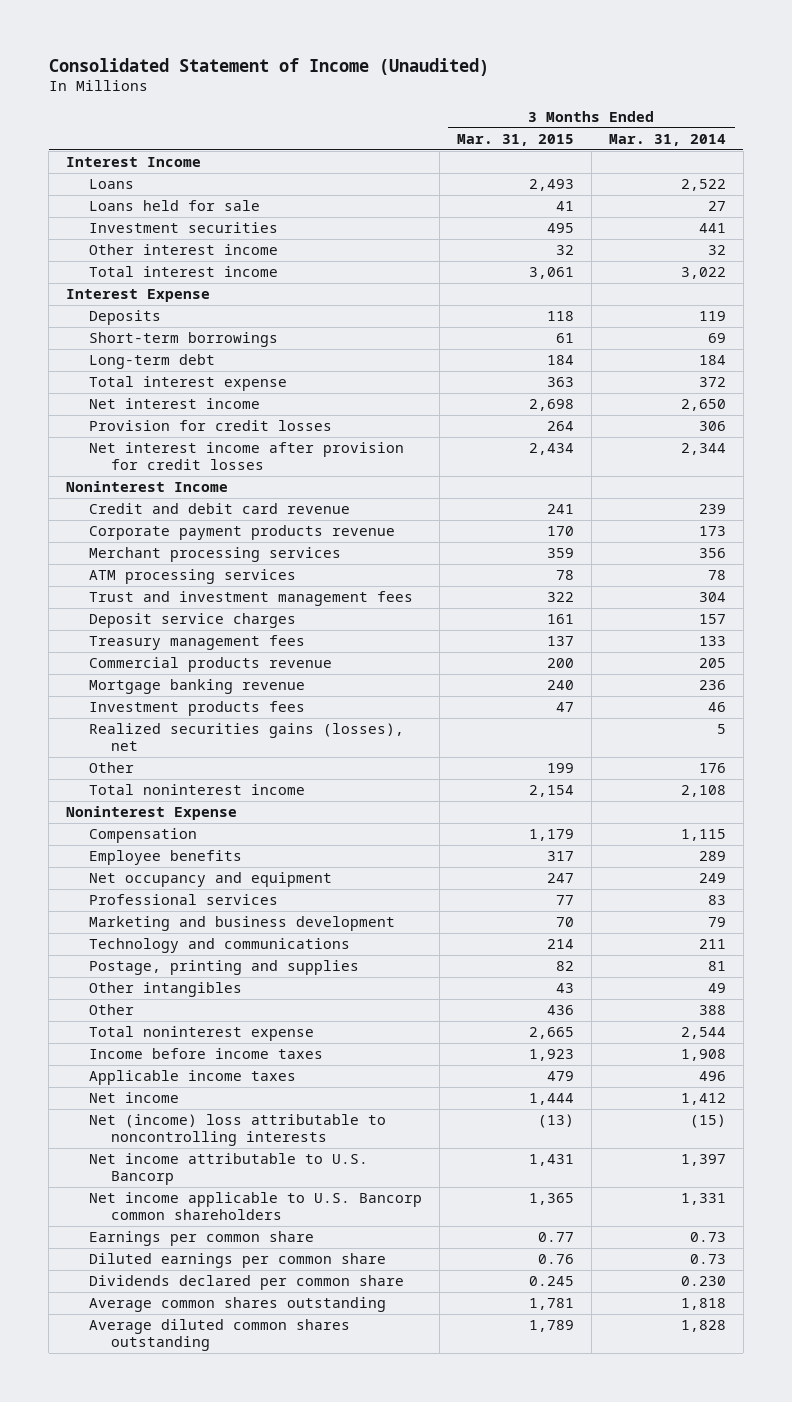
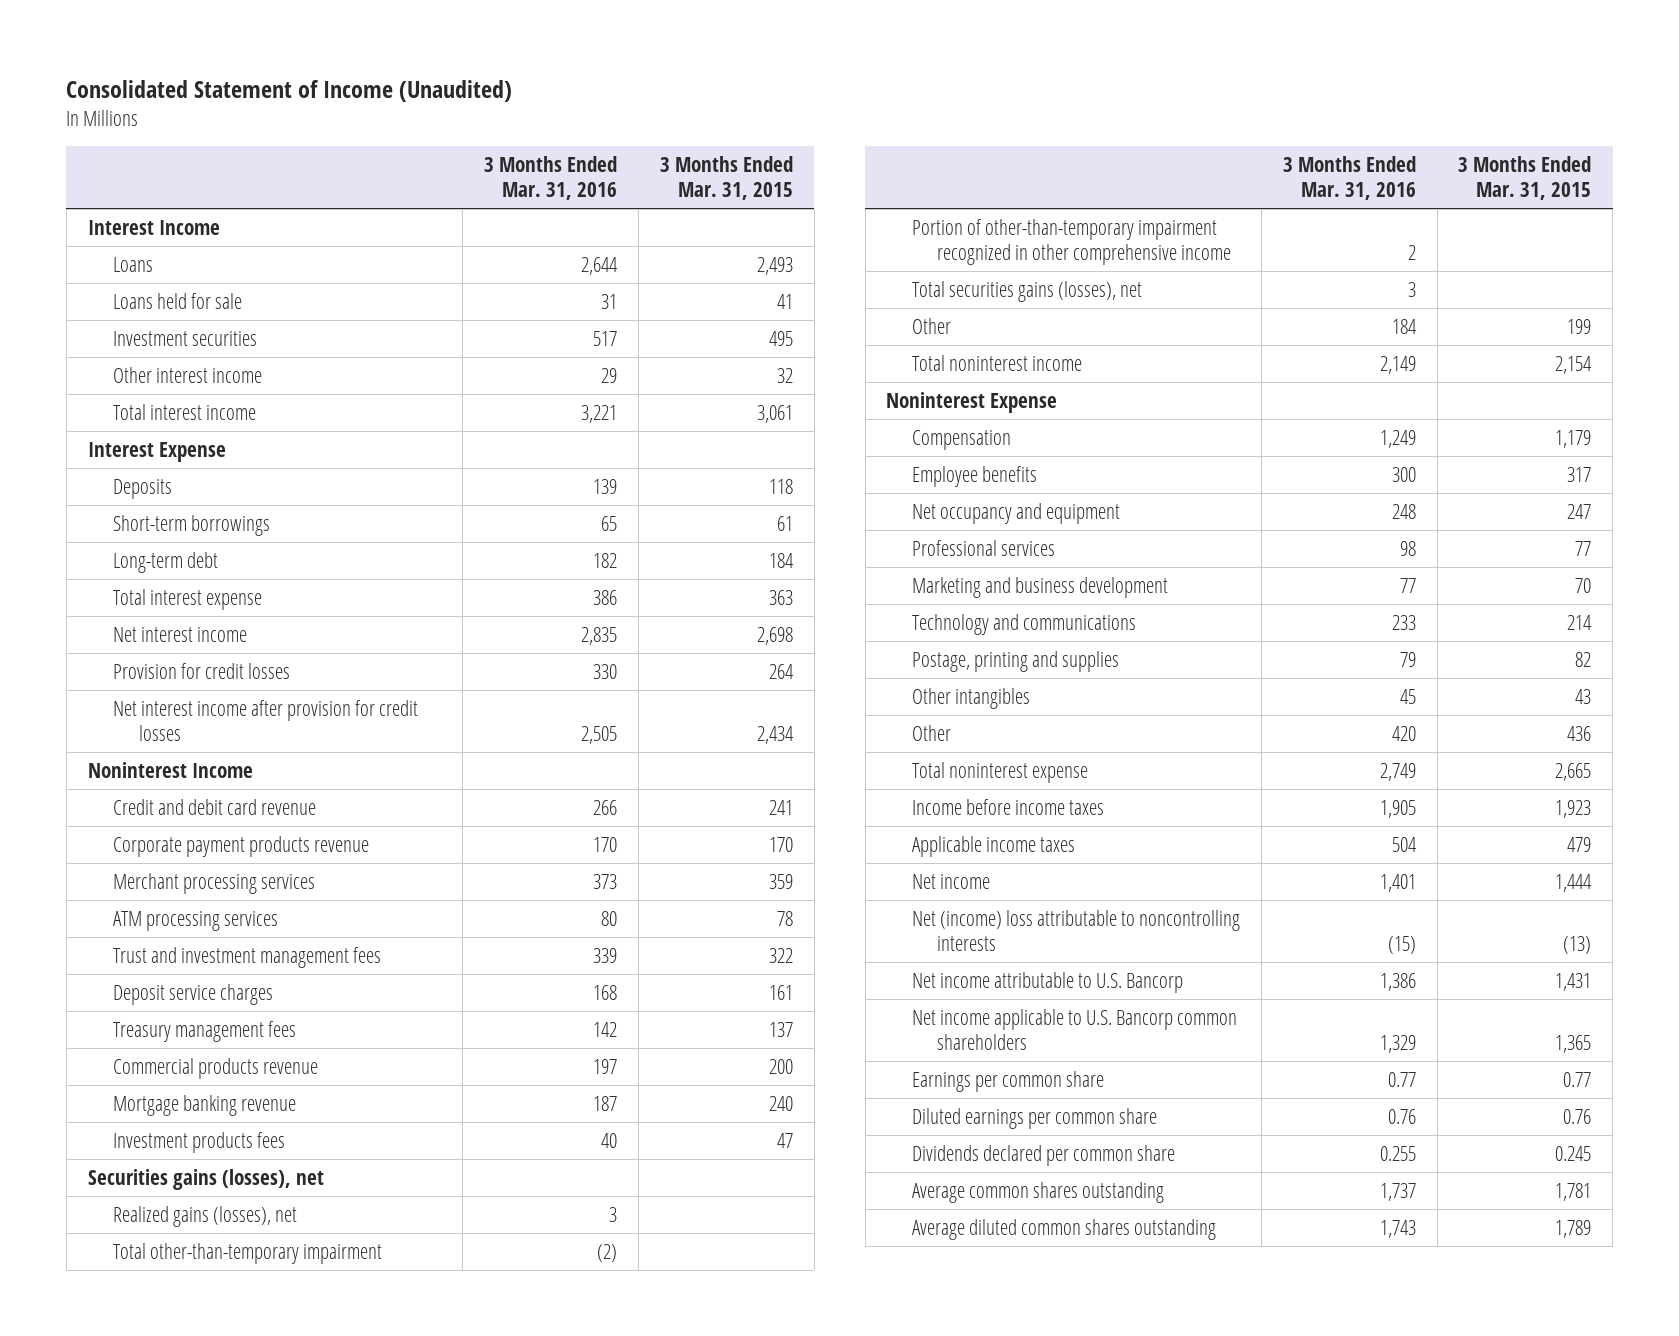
- | 3 Months Ended Mar. 31, 2015 | 3 Months Ended Mar. 31, 2014
+ | 3 Months Ended Mar. 31, 2016 | 3 Months Ended Mar. 31, 2015
- Realized securities gains (losses), net | | 5
+ Securities gains (losses), net
+ Realized gains (losses), net | 3 |
+ Total other-than-temporary impairment | (2) |
+ Portion of other-than-temporary impairment recognized in other comprehensive income | 2 |
+ Total securities gains (losses), net | 3 |

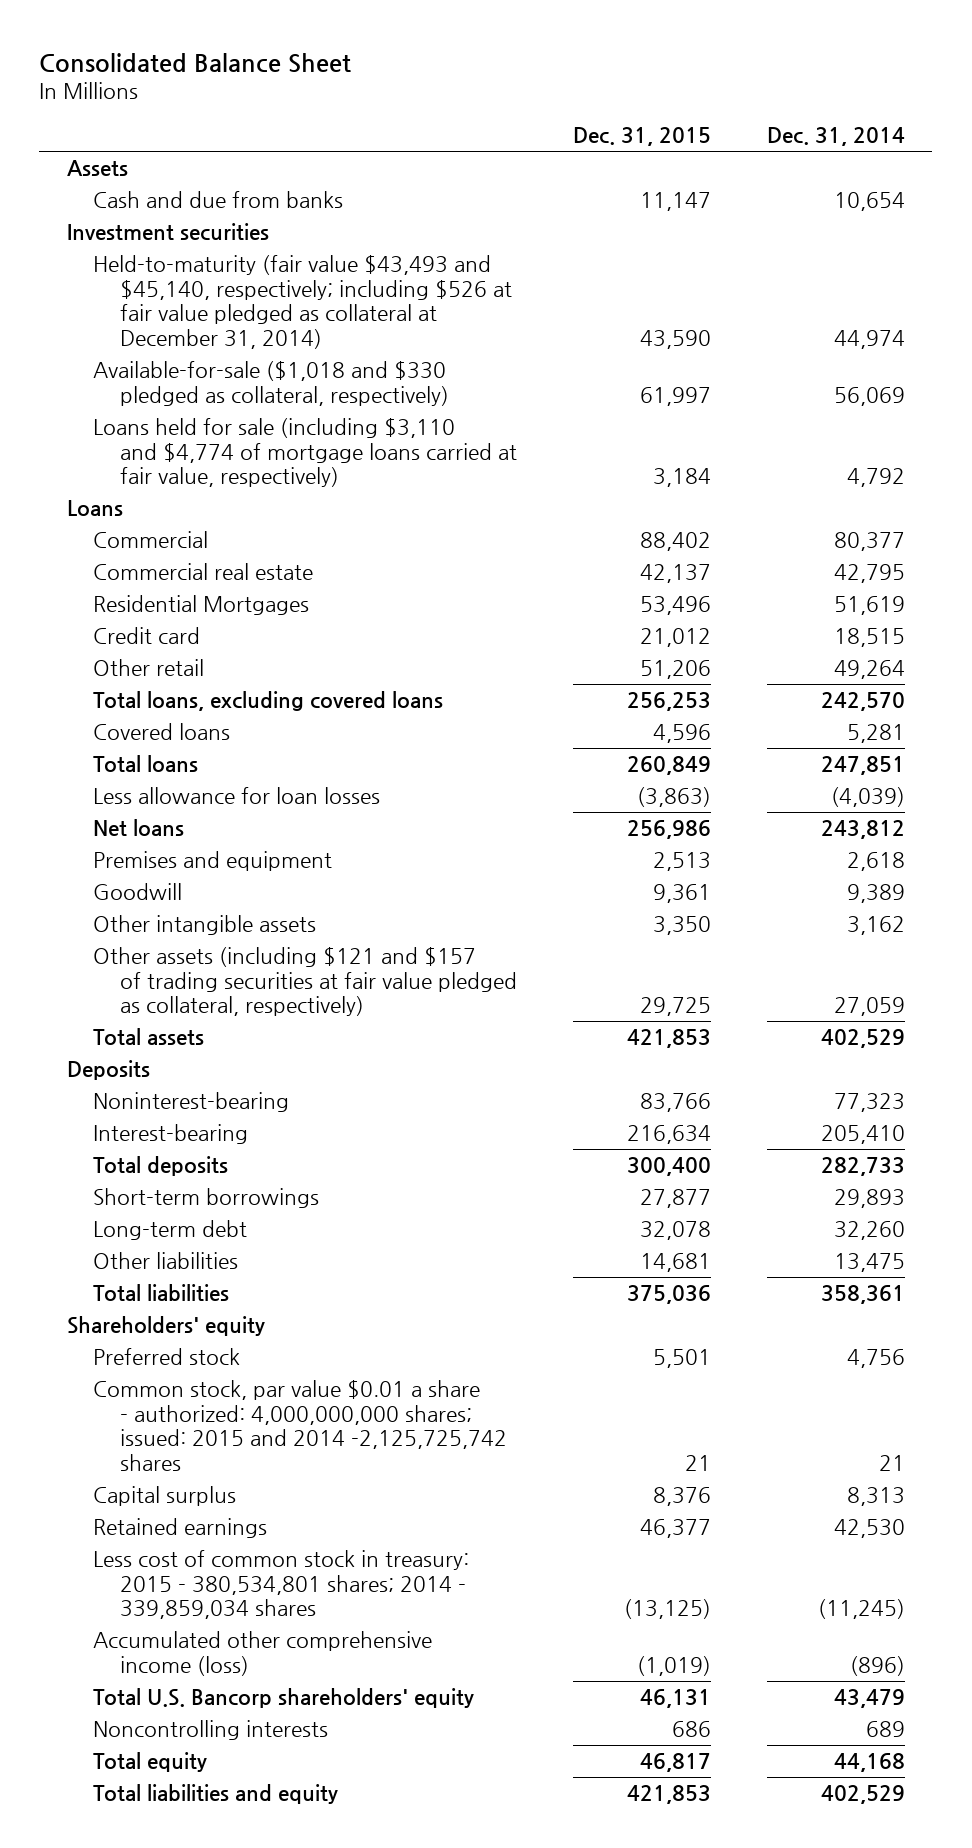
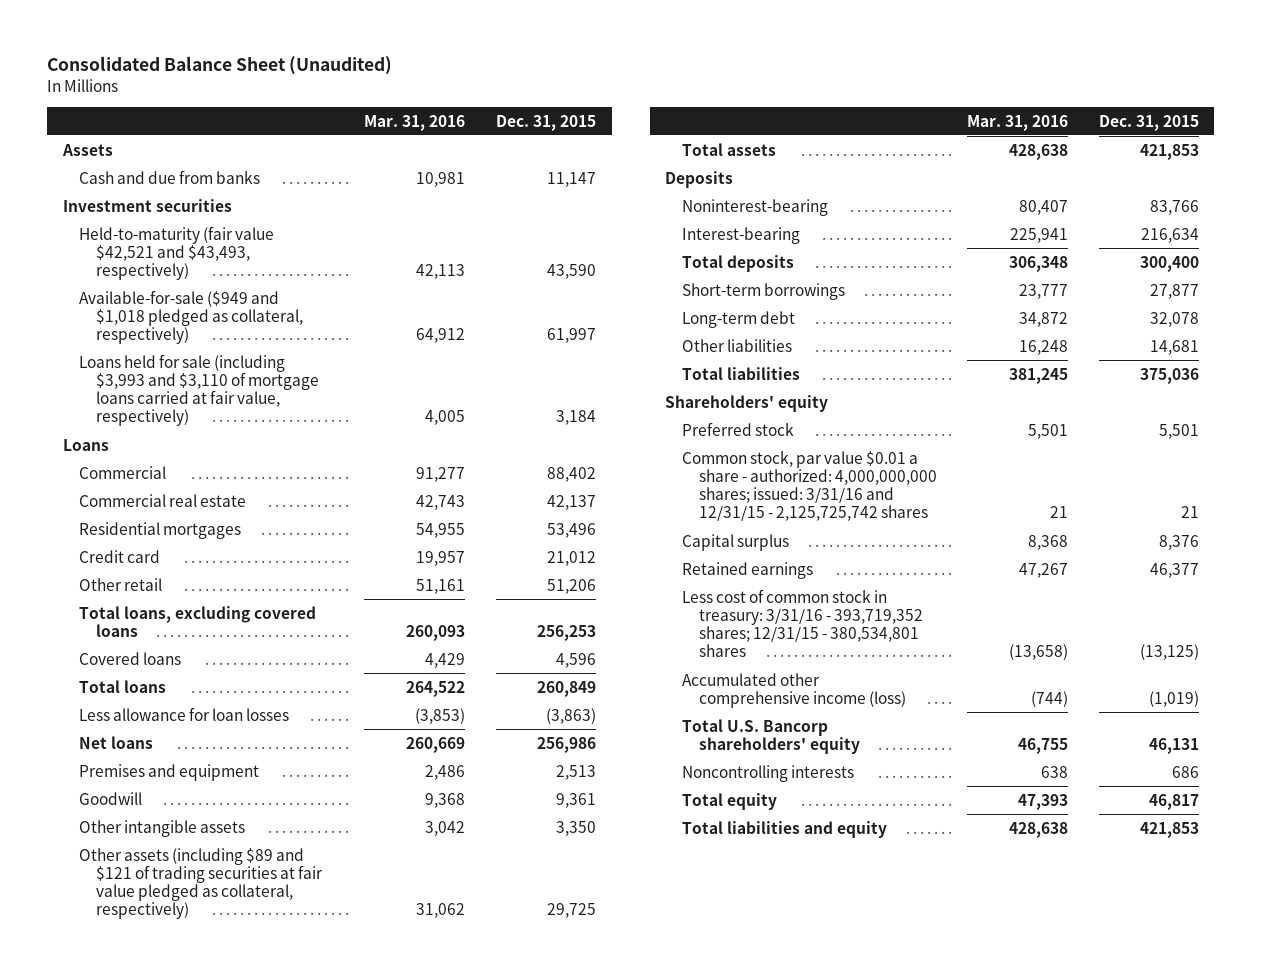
- Consolidated Balance Sheet
+ Consolidated Balance Sheet (Unaudited)
- | Dec. 31, 2015 | Dec. 31, 2014
+ | Mar. 31, 2016 | Dec. 31, 2015
- Held-to-maturity (fair value $43,493 and $45,140, respectively; including $526 at fair value pledged as collateral at December 31, 2014) | 43,590 | 44,974
- Available-for-sale ($1,018 and $330 pledged as collateral, respectively) | 61,997 | 56,069
- Loans held for sale (including $3,110 and $4,774 of mortgage loans carried at fair value, respectively) | 3,184 | 4,792
+ Held-to-maturity (fair value $42,521 and $43,493, respectively) | 42,113 | 43,590
+ Available-for-sale ($949 and $1,018 pledged as collateral, respectively) | 64,912 | 61,997
+ Loans held for sale (including $3,993 and $3,110 of mortgage loans carried at fair value, respectively) | 4,005 | 3,184
- Residential Mortgages | 53,496 | 51,619
+ Residential mortgages | 54,955 | 53,496
- Other assets (including $121 and $157 of trading securities at fair value pledged as collateral, respectively) | 29,725 | 27,059
+ Other assets (including $89 and $121 of trading securities at fair value pledged as collateral, respectively) | 31,062 | 29,725
- Common stock, par value $0.01 a share - authorized: 4,000,000,000 shares; issued: 2015 and 2014 -2,125,725,742 shares | 21 | 21
+ Common stock, par value $0.01 a share - authorized: 4,000,000,000 shares; issued: 3/31/16 and 12/31/15 - 2,125,725,742 shares | 21 | 21
- Less cost of common stock in treasury: 2015 - 380,534,801 shares; 2014 - 339,859,034 shares | (13,125) | (11,245)
+ Less cost of common stock in treasury: 3/31/16 - 393,719,352 shares; 12/31/15 - 380,534,801 shares | (13,658) | (13,125)

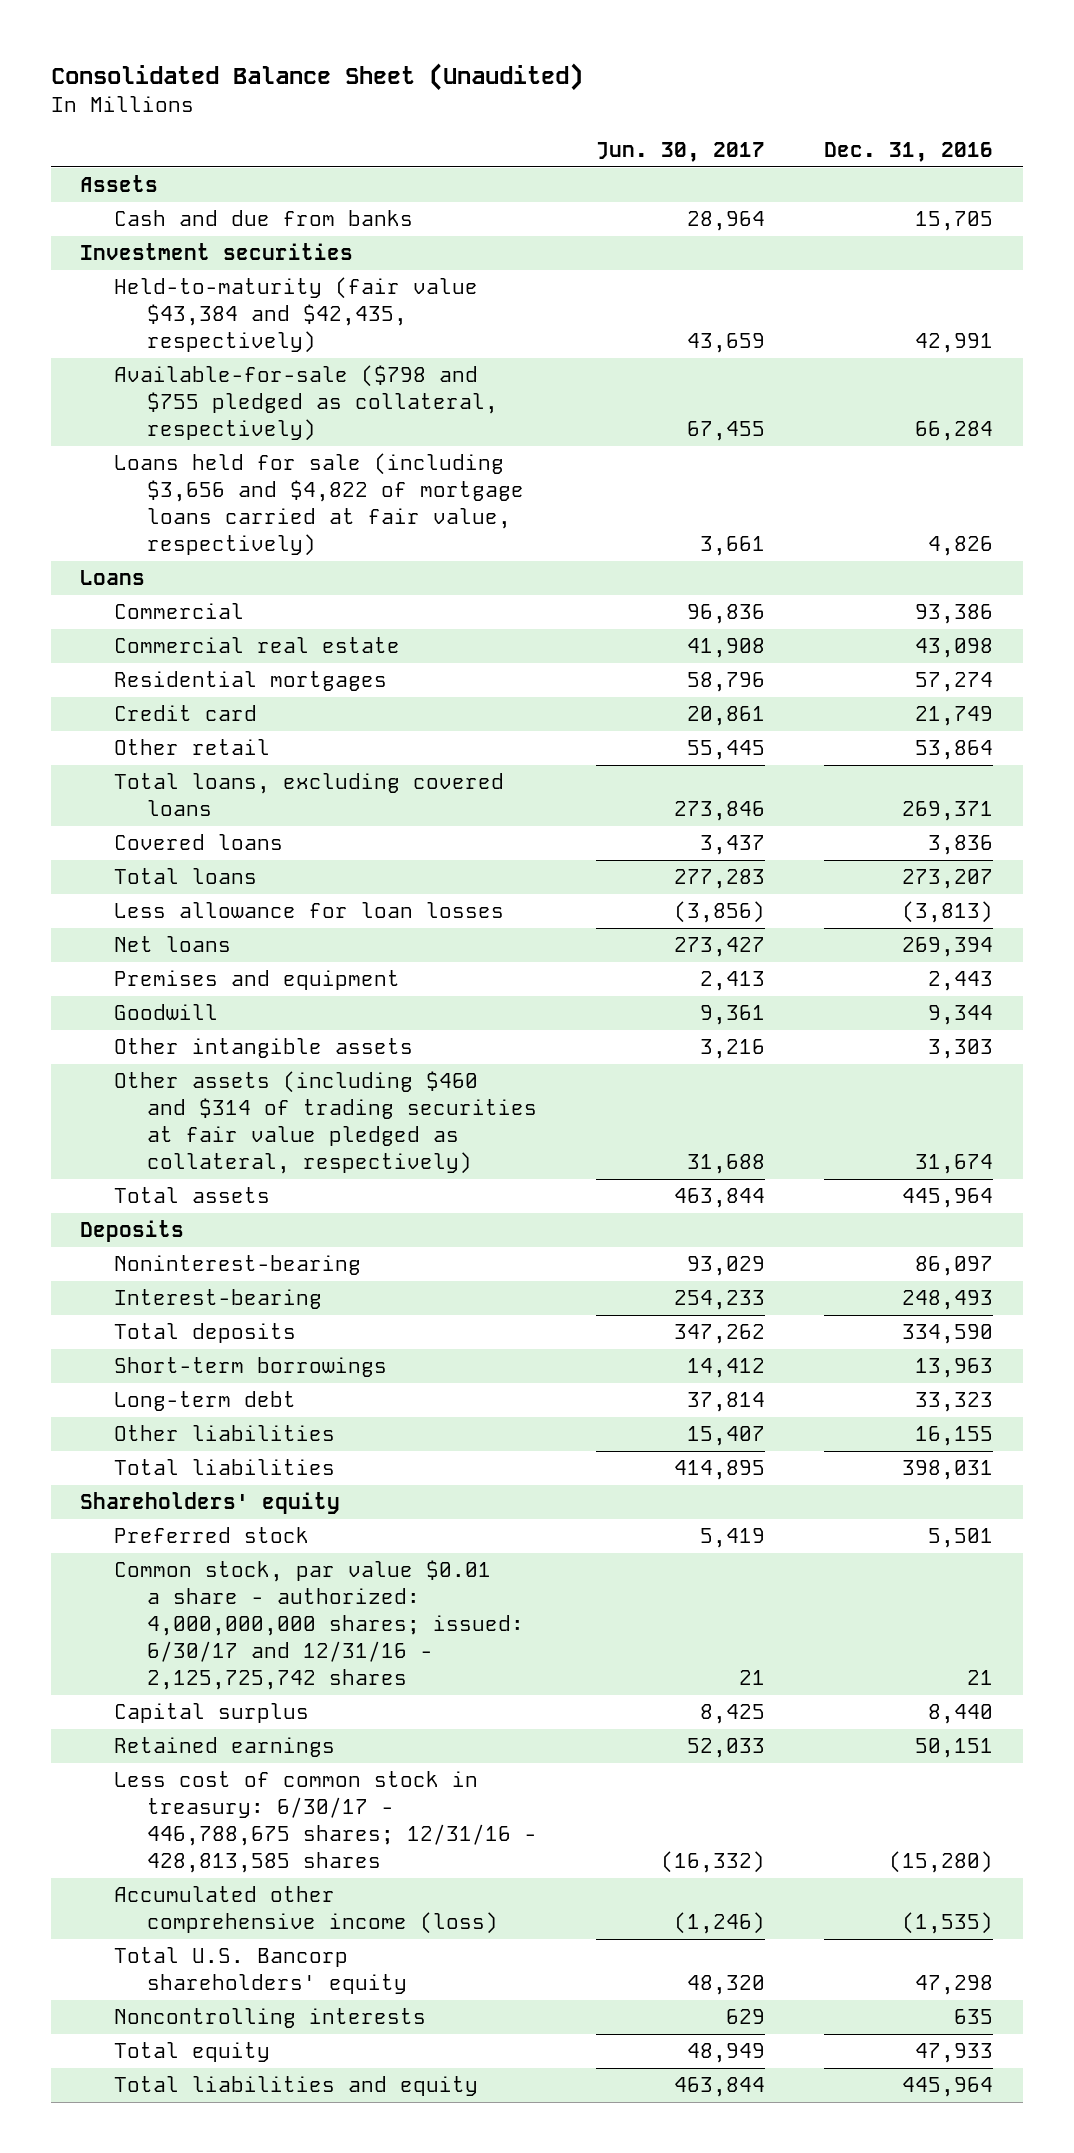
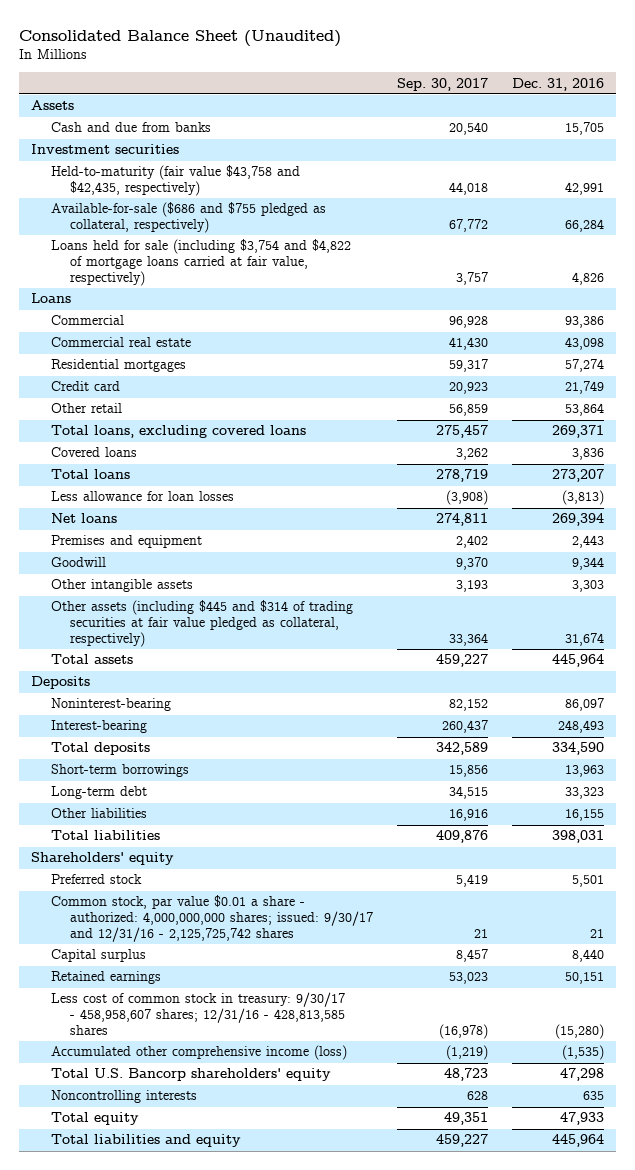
- | Jun. 30, 2017 | Dec. 31, 2016
+ | Sep. 30, 2017 | Dec. 31, 2016
- Held-to-maturity (fair value $43,384 and $42,435, respectively) | 43,659 | 42,991
- Available-for-sale ($798 and $755 pledged as collateral, respectively) | 67,455 | 66,284
- Loans held for sale (including $3,656 and $4,822 of mortgage loans carried at fair value, respectively) | 3,661 | 4,826
+ Held-to-maturity (fair value $43,758 and $42,435, respectively) | 44,018 | 42,991
+ Available-for-sale ($686 and $755 pledged as collateral, respectively) | 67,772 | 66,284
+ Loans held for sale (including $3,754 and $4,822 of mortgage loans carried at fair value, respectively) | 3,757 | 4,826
- Other assets (including $460 and $314 of trading securities at fair value pledged as collateral, respectively) | 31,688 | 31,674
+ Other assets (including $445 and $314 of trading securities at fair value pledged as collateral, respectively) | 33,364 | 31,674
- Common stock, par value $0.01 a share - authorized: 4,000,000,000 shares; issued: 6/30/17 and 12/31/16 - 2,125,725,742 shares | 21 | 21
+ Common stock, par value $0.01 a share - authorized: 4,000,000,000 shares; issued: 9/30/17 and 12/31/16 - 2,125,725,742 shares | 21 | 21
- Less cost of common stock in treasury: 6/30/17 - 446,788,675 shares; 12/31/16 - 428,813,585 shares | (16,332) | (15,280)
+ Less cost of common stock in treasury: 9/30/17 - 458,958,607 shares; 12/31/16 - 428,813,585 shares | (16,978) | (15,280)

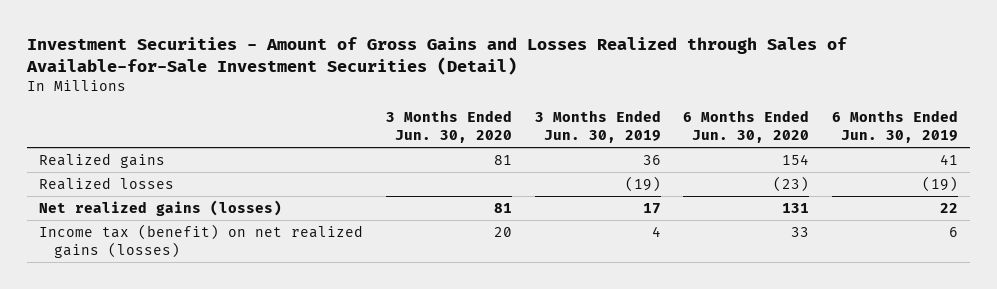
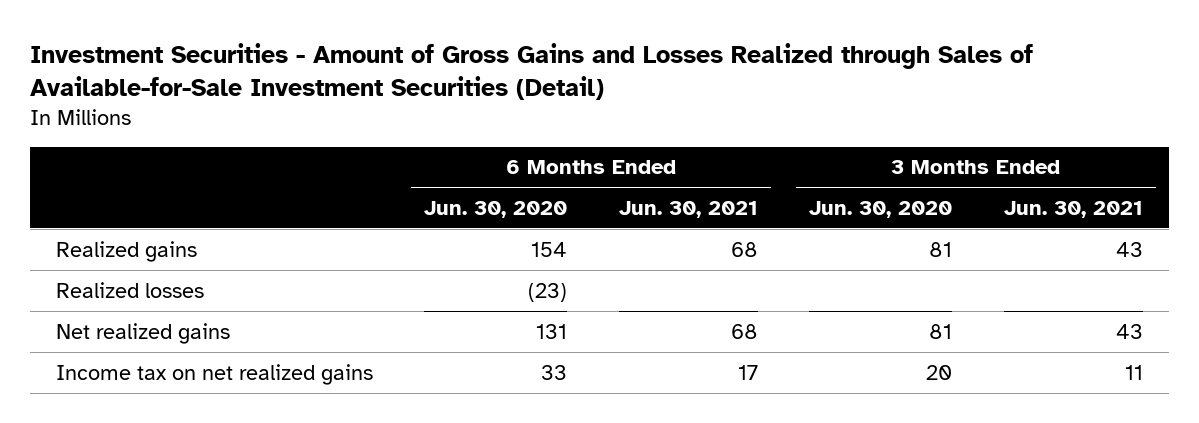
- | 3 Months Ended Jun. 30, 2020 | 3 Months Ended Jun. 30, 2019 | 6 Months Ended Jun. 30, 2020 | 6 Months Ended Jun. 30, 2019
+ | 6 Months Ended Jun. 30, 2020 | 6 Months Ended Jun. 30, 2021 | 3 Months Ended Jun. 30, 2020 | 3 Months Ended Jun. 30, 2021
- Net realized gains (losses) | 81 | 17 | 131 | 22
- Income tax (benefit) on net realized gains (losses) | 20 | 4 | 33 | 6
+ Net realized gains | 131 | 68 | 81 | 43
+ Income tax on net realized gains | 33 | 17 | 20 | 11

